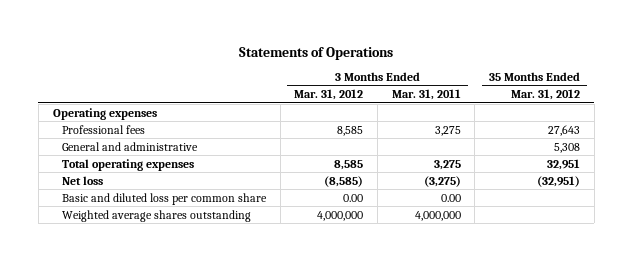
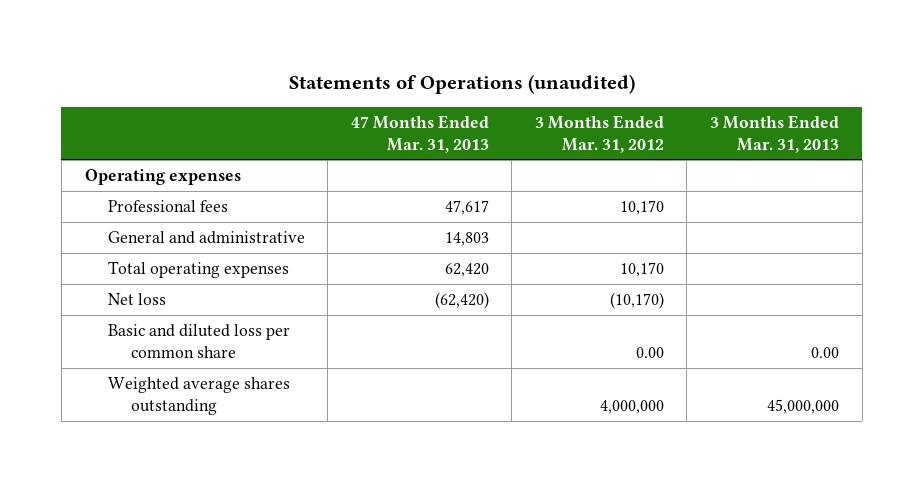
- Statements of Operations
+ Statements of Operations (unaudited)
- | 3 Months Ended Mar. 31, 2012 | 3 Months Ended Mar. 31, 2011 | 35 Months Ended Mar. 31, 2012
+ | 47 Months Ended Mar. 31, 2013 | 3 Months Ended Mar. 31, 2012 | 3 Months Ended Mar. 31, 2013
- Professional fees | 8,585 | 3,275 | 27,643
+ Professional fees | 47,617 | 10,170 |
- Total operating expenses | 8,585 | 3,275 | 32,951
- Net loss | (8,585) | (3,275) | (32,951)
+ Total operating expenses | 62,420 | 10,170 |
+ Net loss | (62,420) | (10,170) |

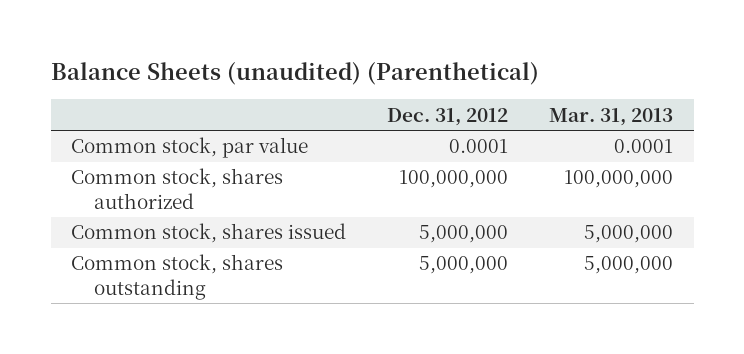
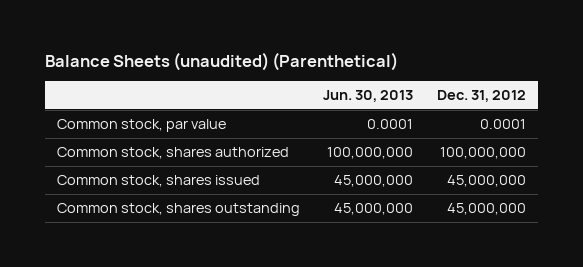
- | Dec. 31, 2012 | Mar. 31, 2013
+ | Jun. 30, 2013 | Dec. 31, 2012
- Common stock, shares issued | 5,000,000 | 5,000,000
- Common stock, shares outstanding | 5,000,000 | 5,000,000
+ Common stock, shares issued | 45,000,000 | 45,000,000
+ Common stock, shares outstanding | 45,000,000 | 45,000,000

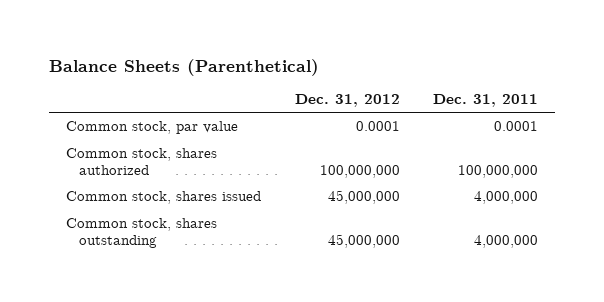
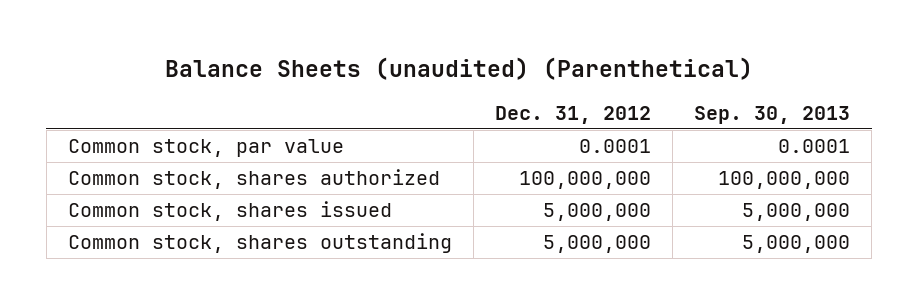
- Balance Sheets (Parenthetical)
+ Balance Sheets (unaudited) (Parenthetical)
- | Dec. 31, 2012 | Dec. 31, 2011
+ | Dec. 31, 2012 | Sep. 30, 2013
- Common stock, shares issued | 45,000,000 | 4,000,000
- Common stock, shares outstanding | 45,000,000 | 4,000,000
+ Common stock, shares issued | 5,000,000 | 5,000,000
+ Common stock, shares outstanding | 5,000,000 | 5,000,000

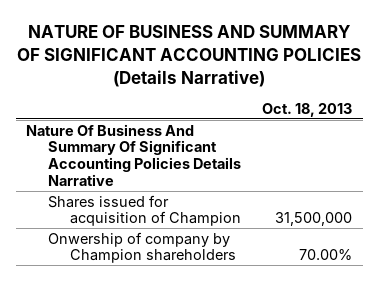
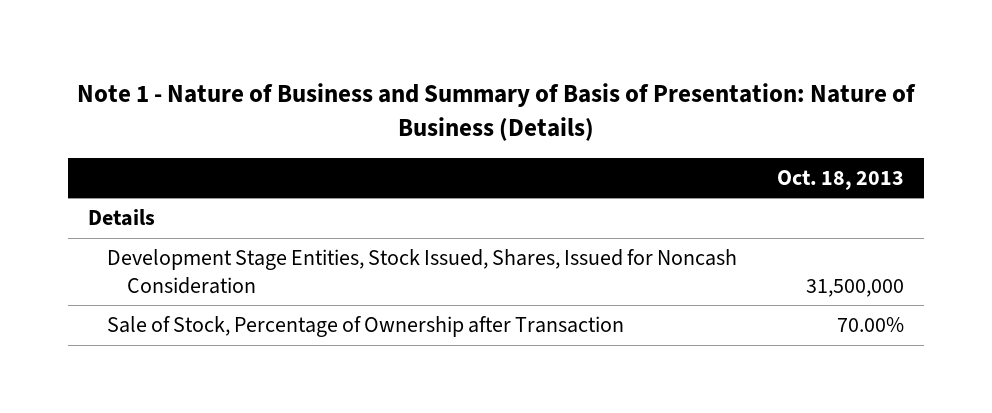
- NATURE OF BUSINESS AND SUMMARY OF SIGNIFICANT ACCOUNTING POLICIES (Details Narrative)
+ Note 1 - Nature of Business and Summary of Basis of Presentation: Nature of Business (Details)
- Nature Of Business And Summary Of Significant Accounting Policies Details Narrative
- Shares issued for acquisition of Champion | 31,500,000
- Onwership of company by Champion shareholders | 70.00%
+ Details
+ Development Stage Entities, Stock Issued, Shares, Issued for Noncash Consideration | 31,500,000
+ Sale of Stock, Percentage of Ownership after Transaction | 70.00%

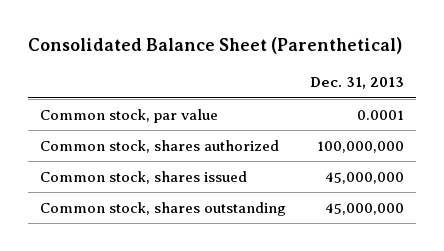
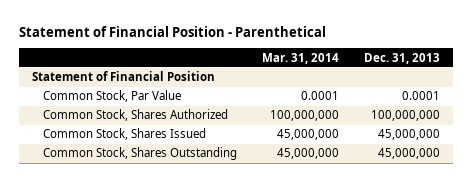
- Consolidated Balance Sheet (Parenthetical)
+ Statement of Financial Position - Parenthetical
- | Dec. 31, 2013
+ | Mar. 31, 2014 | Dec. 31, 2013
- Common stock, par value | 0.0001
- Common stock, shares authorized | 100,000,000
- Common stock, shares issued | 45,000,000
- Common stock, shares outstanding | 45,000,000
+ Statement of Financial Position
+ Common Stock, Par Value | 0.0001 | 0.0001
+ Common Stock, Shares Authorized | 100,000,000 | 100,000,000
+ Common Stock, Shares Issued | 45,000,000 | 45,000,000
+ Common Stock, Shares Outstanding | 45,000,000 | 45,000,000

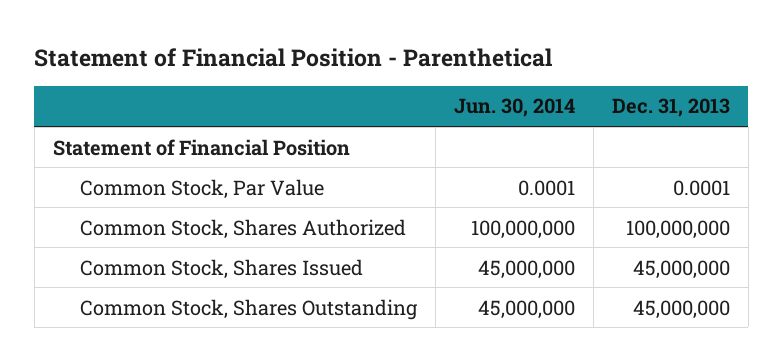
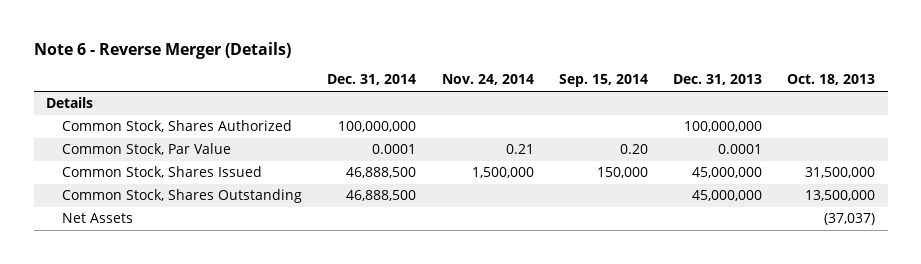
- Statement of Financial Position - Parenthetical
+ Note 6 - Reverse Merger (Details)
- | Jun. 30, 2014 | Dec. 31, 2013
+ | Dec. 31, 2014 | Nov. 24, 2014 | Sep. 15, 2014 | Dec. 31, 2013 | Oct. 18, 2013
- Statement of Financial Position
+ Details
moved down: Common Stock, Par Value | 0.0001 | 0.21 | 0.20 | 0.0001 |
+ Net Assets | | | | | (37,037)

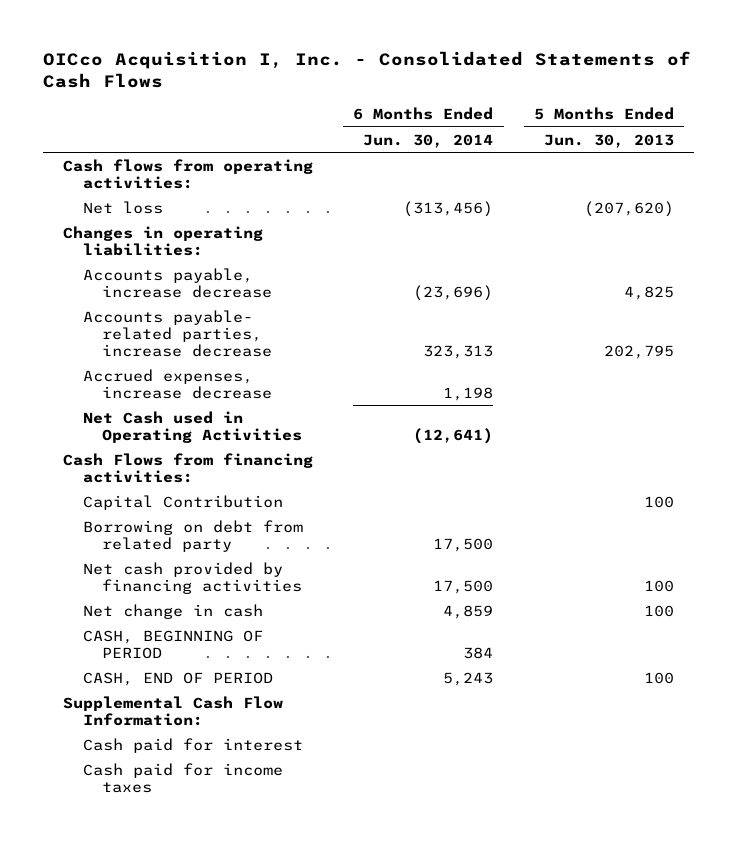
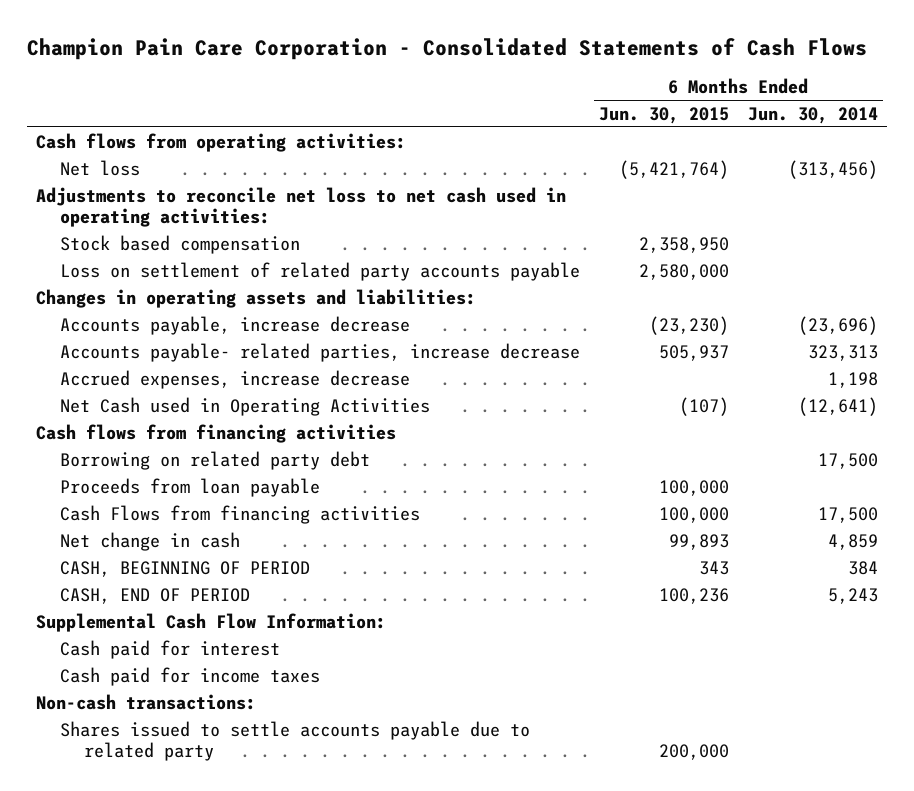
- OICco Acquisition I, Inc. - Consolidated Statements of Cash Flows
+ Champion Pain Care Corporation - Consolidated Statements of Cash Flows
- | 6 Months Ended Jun. 30, 2014 | 5 Months Ended Jun. 30, 2013
+ | 6 Months Ended Jun. 30, 2015 | 6 Months Ended Jun. 30, 2014
- Changes in operating liabilities:
+ Adjustments to reconcile net loss to net cash used in operating activities:
+ Stock based compensation | 2,358,950 |
+ Loss on settlement of related party accounts payable | 2,580,000 |
+ Changes in operating assets and liabilities:
- Cash Flows from financing activities:
- Capital Contribution | | 100
- Borrowing on debt from related party | 17,500 |
- Net cash provided by financing activities | 17,500 | 100
+ Cash flows from financing activities
+ Borrowing on related party debt | | 17,500
+ Proceeds from loan payable | 100,000 |
+ Cash Flows from financing activities | 100,000 | 17,500
+ Non-cash transactions:
+ Shares issued to settle accounts payable due to related party | 200,000 |

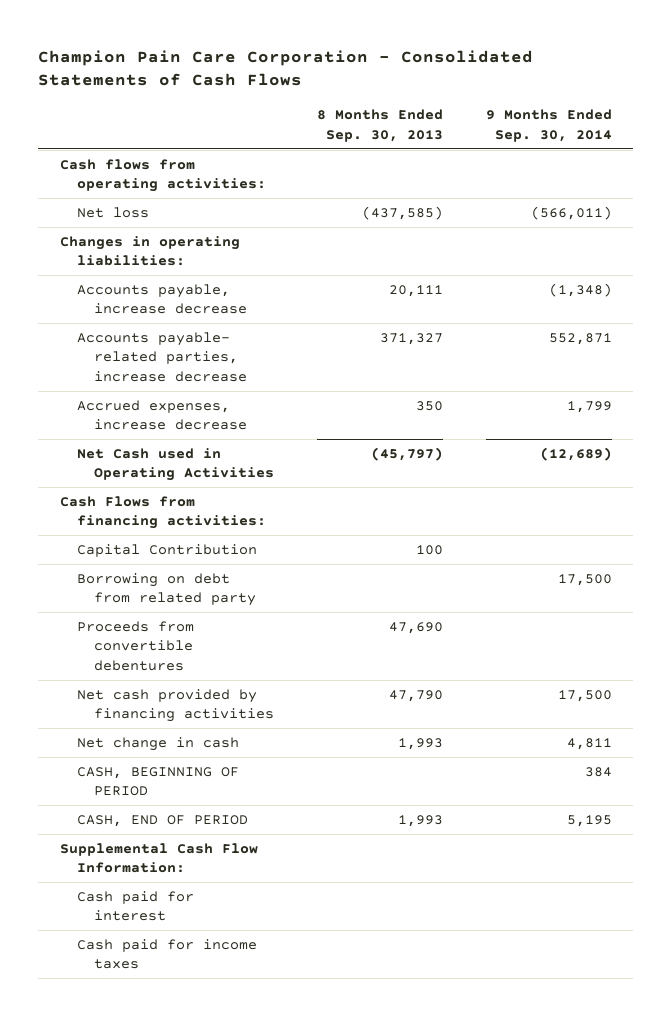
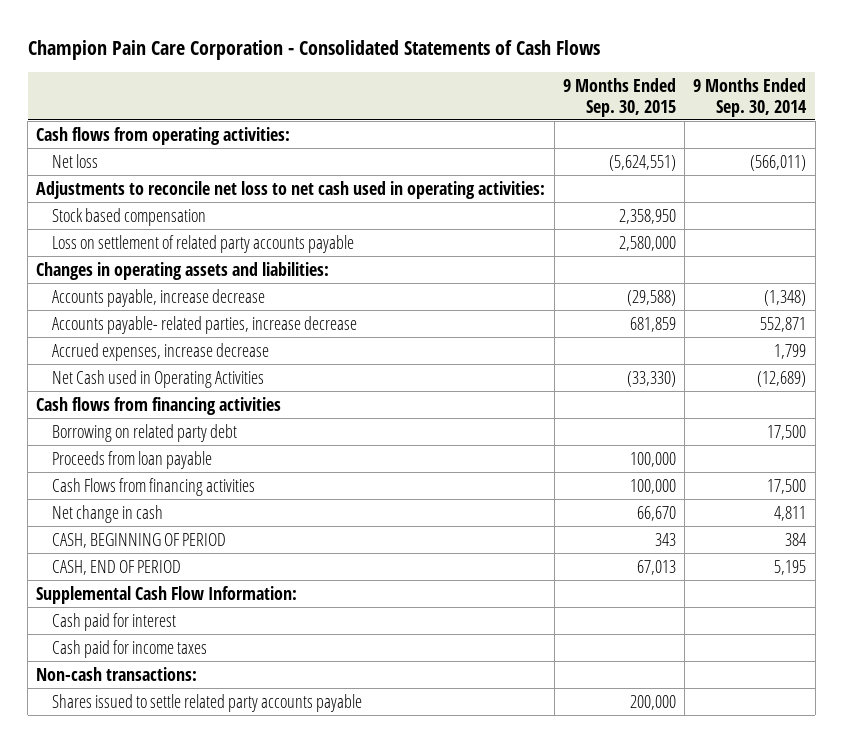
- | 8 Months Ended Sep. 30, 2013 | 9 Months Ended Sep. 30, 2014
+ | 9 Months Ended Sep. 30, 2015 | 9 Months Ended Sep. 30, 2014
- Changes in operating liabilities:
+ Adjustments to reconcile net loss to net cash used in operating activities:
+ Stock based compensation | 2,358,950 |
+ Loss on settlement of related party accounts payable | 2,580,000 |
+ Changes in operating assets and liabilities:
- Cash Flows from financing activities:
- Capital Contribution | 100 |
- Borrowing on debt from related party | | 17,500
- Proceeds from convertible debentures | 47,690 |
- Net cash provided by financing activities | 47,790 | 17,500
+ Cash flows from financing activities
+ Borrowing on related party debt | | 17,500
+ Proceeds from loan payable | 100,000 |
+ Cash Flows from financing activities | 100,000 | 17,500
+ Non-cash transactions:
+ Shares issued to settle related party accounts payable | 200,000 |

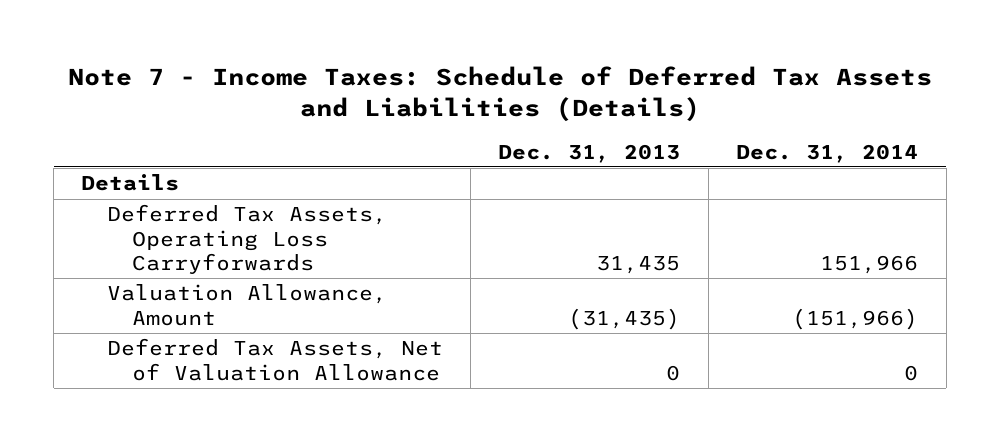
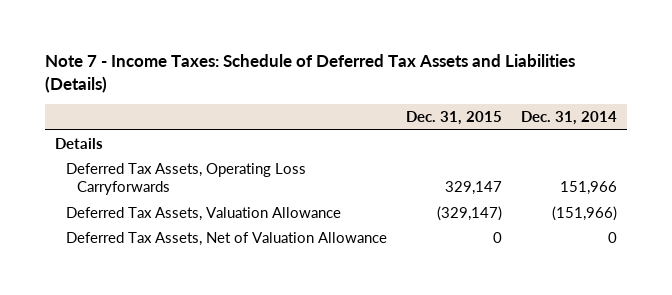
- | Dec. 31, 2013 | Dec. 31, 2014
+ | Dec. 31, 2015 | Dec. 31, 2014
- Valuation Allowance, Amount | (31,435) | (151,966)
+ Deferred Tax Assets, Valuation Allowance | (329,147) | (151,966)

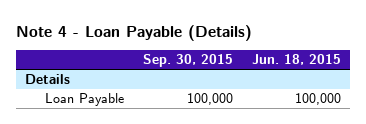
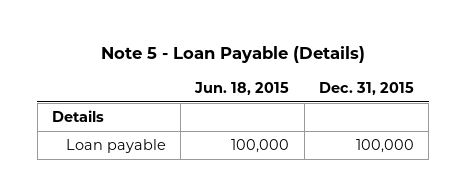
- Note 4 - Loan Payable (Details)
+ Note 5 - Loan Payable (Details)
- | Sep. 30, 2015 | Jun. 18, 2015
+ | Jun. 18, 2015 | Dec. 31, 2015
- Loan Payable | 100,000 | 100,000
+ Loan payable | 100,000 | 100,000

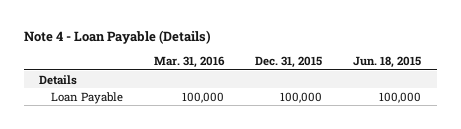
- Note 5 - Loan Payable (Details)
+ Note 4 - Loan Payable (Details)
- | Jun. 18, 2015 | Dec. 31, 2015
+ | Mar. 31, 2016 | Dec. 31, 2015 | Jun. 18, 2015
- Loan payable | 100,000 | 100,000
+ Loan Payable | 100,000 | 100,000 | 100,000

